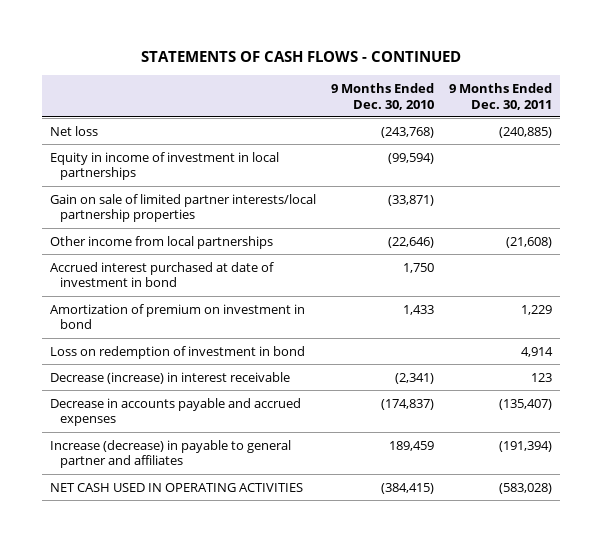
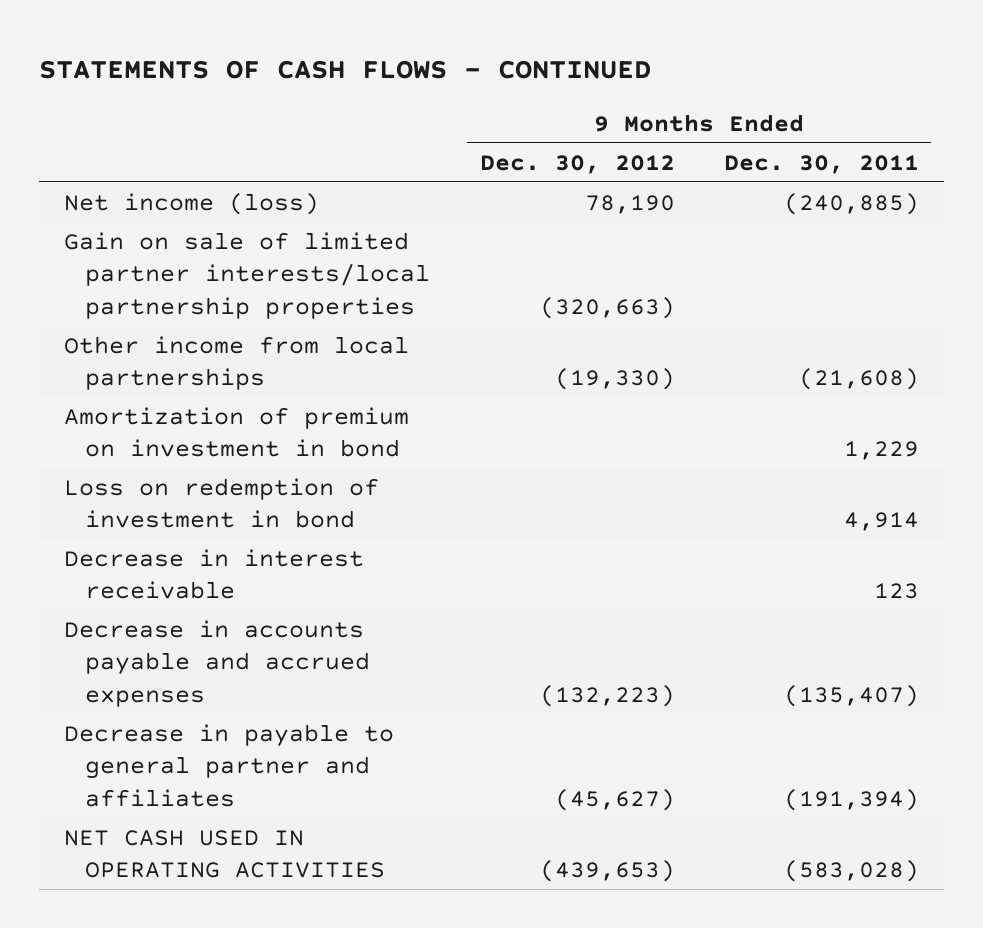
- | 9 Months Ended Dec. 30, 2010 | 9 Months Ended Dec. 30, 2011
+ | 9 Months Ended Dec. 30, 2012 | 9 Months Ended Dec. 30, 2011
- Net loss | (243,768) | (240,885)
- Equity in income of investment in local partnerships | (99,594) |
+ Net income (loss) | 78,190 | (240,885)
- Accrued interest purchased at date of investment in bond | 1,750 |
- Decrease (increase) in interest receivable | (2,341) | 123
+ Decrease in interest receivable | | 123
- Increase (decrease) in payable to general partner and affiliates | 189,459 | (191,394)
+ Decrease in payable to general partner and affiliates | (45,627) | (191,394)

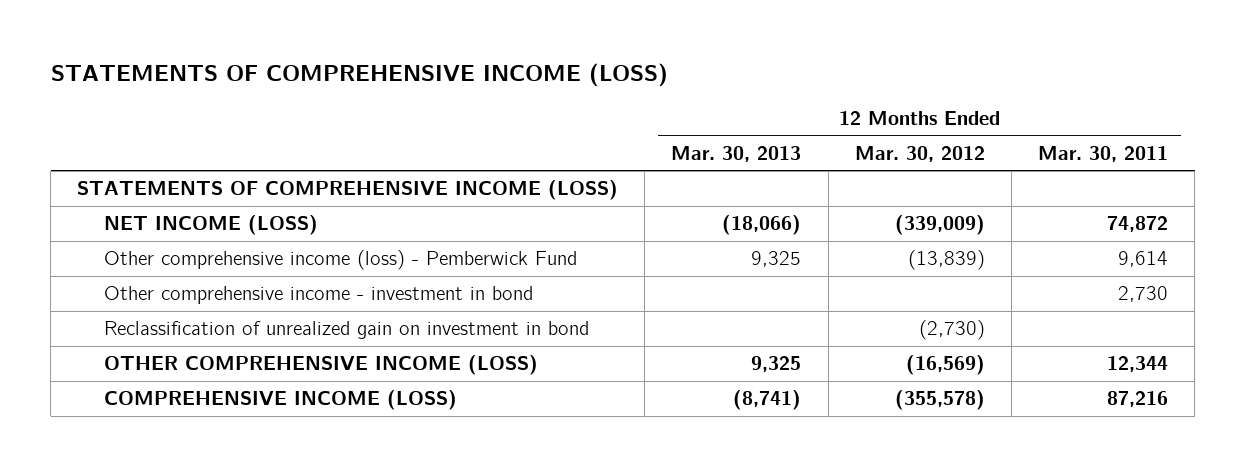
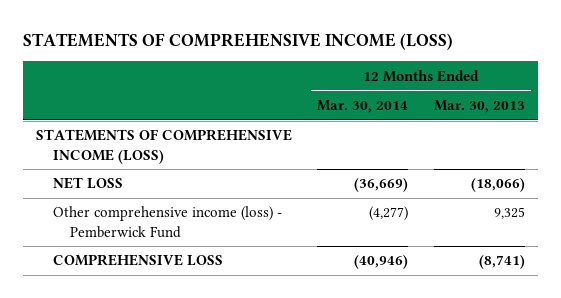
- | 12 Months Ended Mar. 30, 2013 | 12 Months Ended Mar. 30, 2012 | 12 Months Ended Mar. 30, 2011
+ | 12 Months Ended Mar. 30, 2014 | 12 Months Ended Mar. 30, 2013
- NET INCOME (LOSS) | (18,066) | (339,009) | 74,872
+ NET LOSS | (36,669) | (18,066)
- Other comprehensive income - investment in bond | | | 2,730
- Reclassification of unrealized gain on investment in bond | | (2,730) |
- OTHER COMPREHENSIVE INCOME (LOSS) | 9,325 | (16,569) | 12,344
- COMPREHENSIVE INCOME (LOSS) | (8,741) | (355,578) | 87,216
+ COMPREHENSIVE LOSS | (40,946) | (8,741)

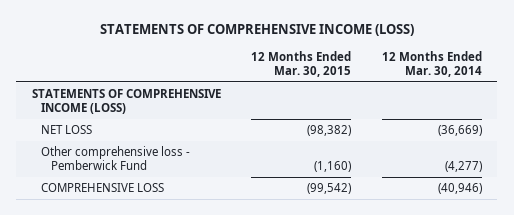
- | 12 Months Ended Mar. 30, 2014 | 12 Months Ended Mar. 30, 2013
+ | 12 Months Ended Mar. 30, 2015 | 12 Months Ended Mar. 30, 2014
- Other comprehensive income (loss) - Pemberwick Fund | (4,277) | 9,325
+ Other comprehensive loss - Pemberwick Fund | (1,160) | (4,277)

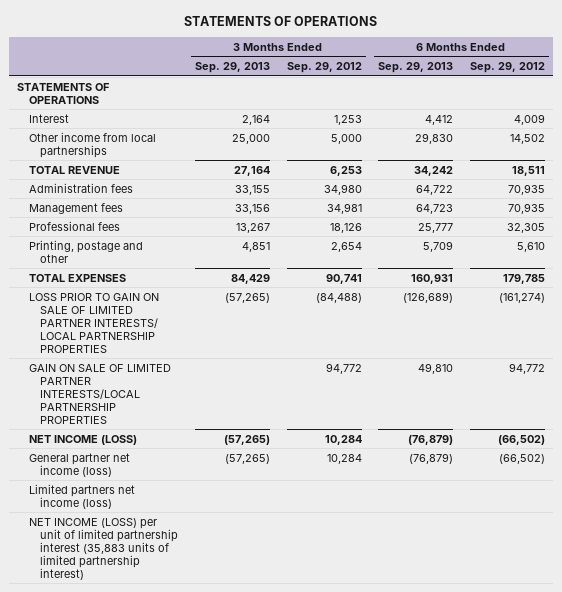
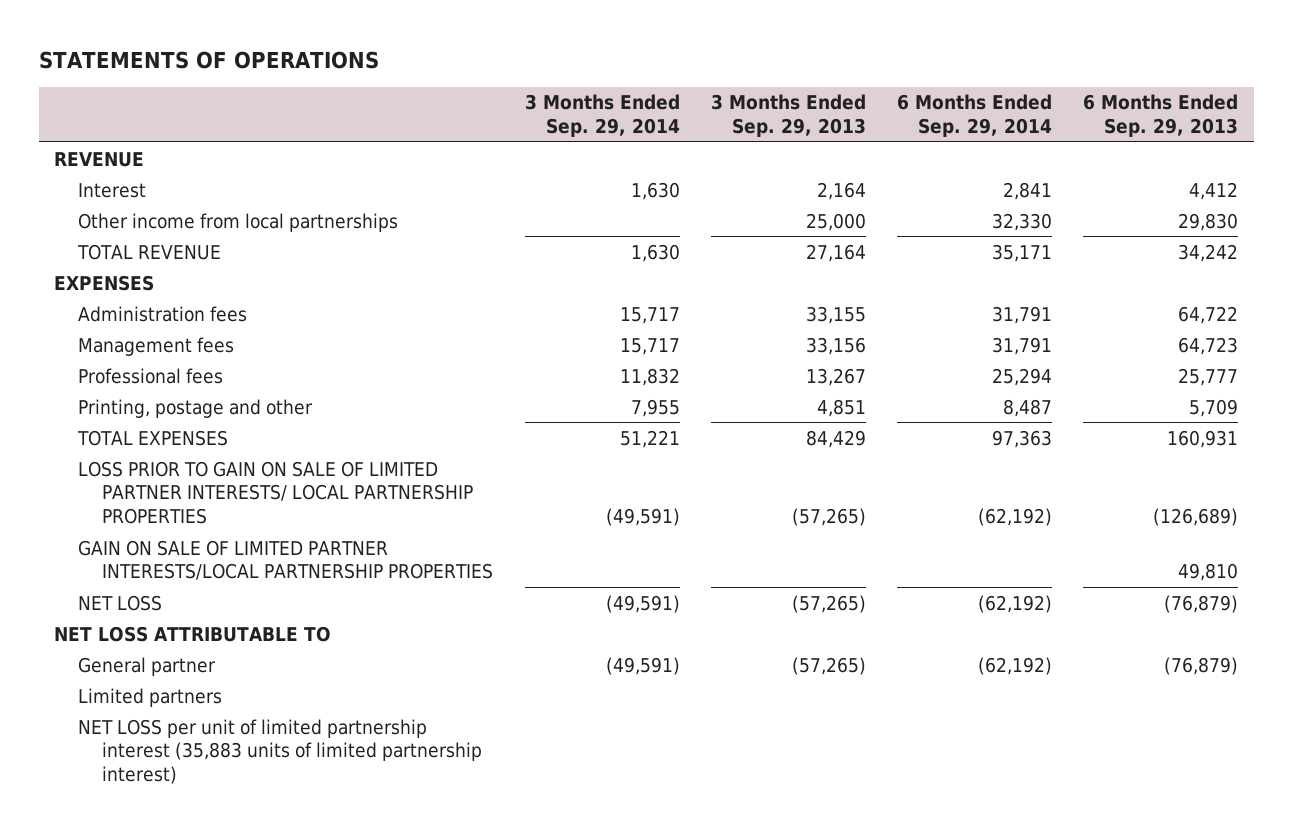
- | 3 Months Ended Sep. 29, 2013 | 3 Months Ended Sep. 29, 2012 | 6 Months Ended Sep. 29, 2013 | 6 Months Ended Sep. 29, 2012
+ | 3 Months Ended Sep. 29, 2014 | 3 Months Ended Sep. 29, 2013 | 6 Months Ended Sep. 29, 2014 | 6 Months Ended Sep. 29, 2013
- STATEMENTS OF OPERATIONS
+ REVENUE
+ EXPENSES
- NET INCOME (LOSS) | (57,265) | 10,284 | (76,879) | (66,502)
- General partner net income (loss) | (57,265) | 10,284 | (76,879) | (66,502)
- Limited partners net income (loss)
- NET INCOME (LOSS) per unit of limited partnership interest (35,883 units of limited partnership interest)
+ NET LOSS | (49,591) | (57,265) | (62,192) | (76,879)
+ NET LOSS ATTRIBUTABLE TO
+ General partner | (49,591) | (57,265) | (62,192) | (76,879)
+ Limited partners
+ NET LOSS per unit of limited partnership interest (35,883 units of limited partnership interest)

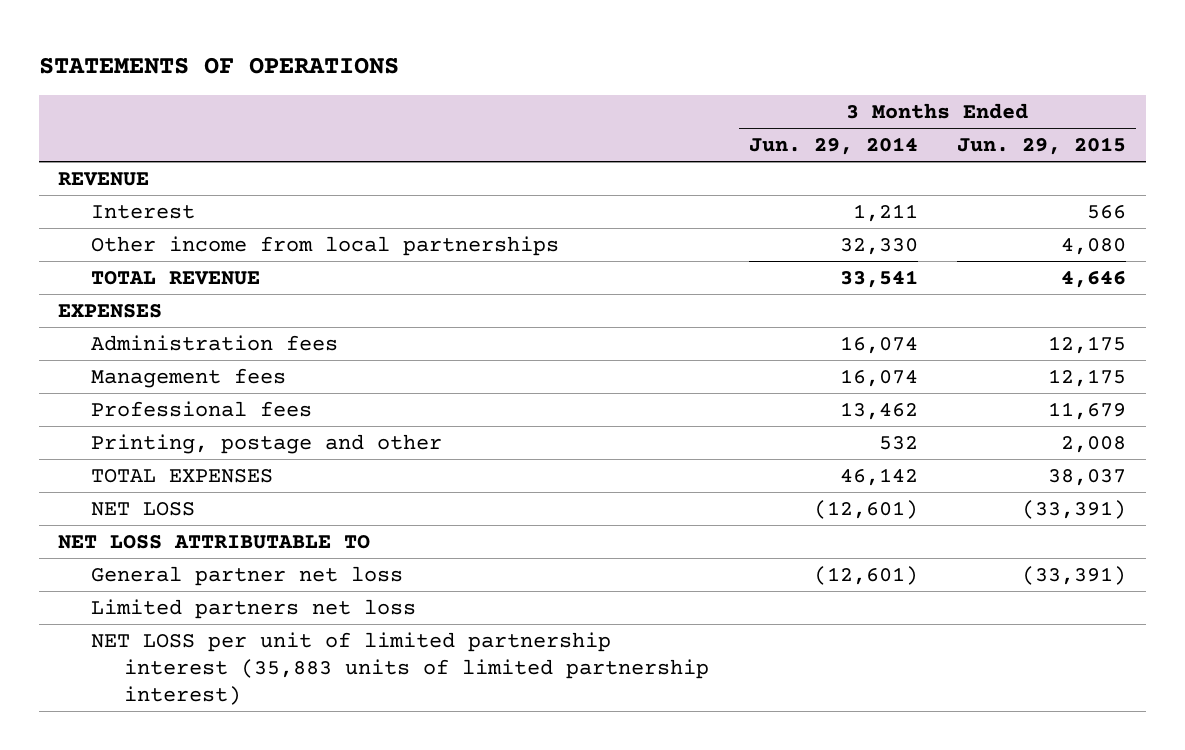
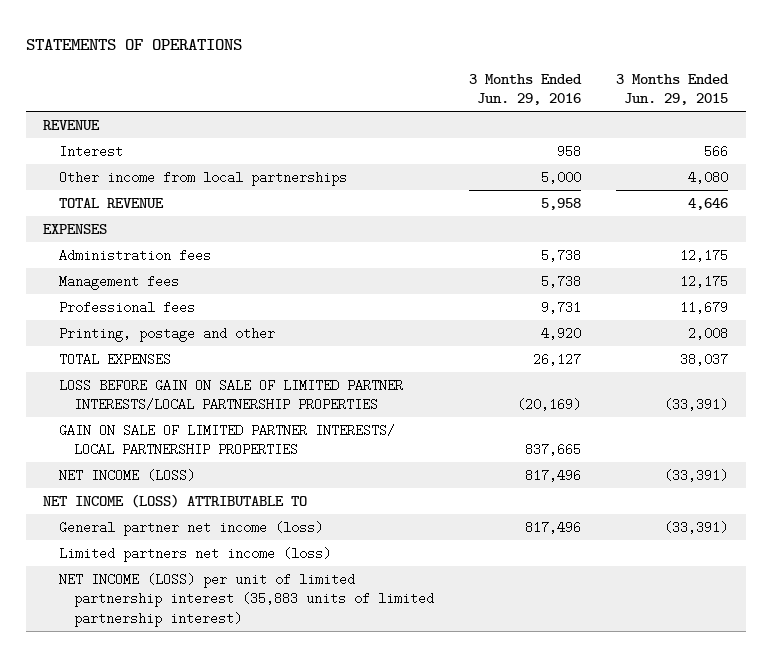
- | 3 Months Ended Jun. 29, 2014 | 3 Months Ended Jun. 29, 2015
+ | 3 Months Ended Jun. 29, 2016 | 3 Months Ended Jun. 29, 2015
- NET LOSS | (12,601) | (33,391)
- NET LOSS ATTRIBUTABLE TO
- General partner net loss | (12,601) | (33,391)
- Limited partners net loss
- NET LOSS per unit of limited partnership interest (35,883 units of limited partnership interest)
+ LOSS BEFORE GAIN ON SALE OF LIMITED PARTNER INTERESTS/LOCAL PARTNERSHIP PROPERTIES | (20,169) | (33,391)
+ GAIN ON SALE OF LIMITED PARTNER INTERESTS/ LOCAL PARTNERSHIP PROPERTIES | 837,665 |
+ NET INCOME (LOSS) | 817,496 | (33,391)
+ NET INCOME (LOSS) ATTRIBUTABLE TO
+ General partner net income (loss) | 817,496 | (33,391)
+ Limited partners net income (loss)
+ NET INCOME (LOSS) per unit of limited partnership interest (35,883 units of limited partnership interest)

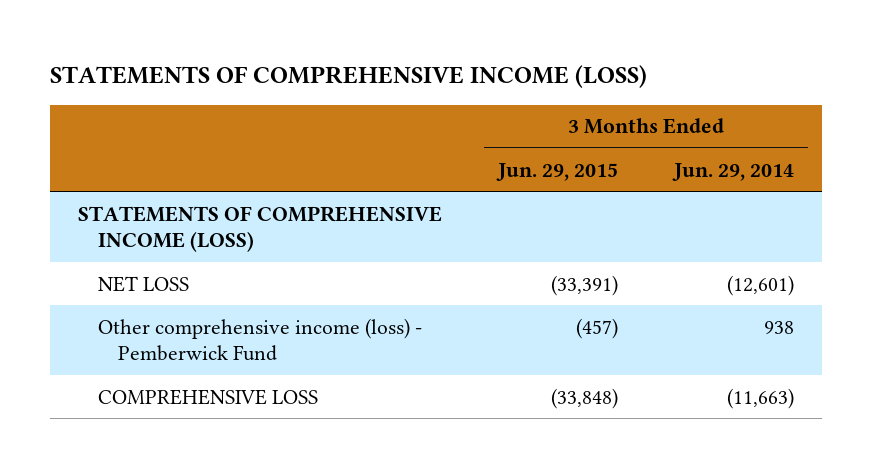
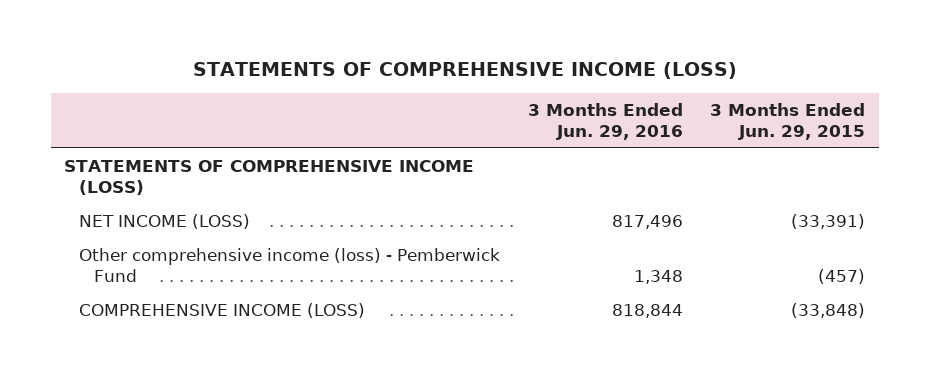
- | 3 Months Ended Jun. 29, 2015 | 3 Months Ended Jun. 29, 2014
+ | 3 Months Ended Jun. 29, 2016 | 3 Months Ended Jun. 29, 2015
- NET LOSS | (33,391) | (12,601)
+ NET INCOME (LOSS) | 817,496 | (33,391)
- COMPREHENSIVE LOSS | (33,848) | (11,663)
+ COMPREHENSIVE INCOME (LOSS) | 818,844 | (33,848)

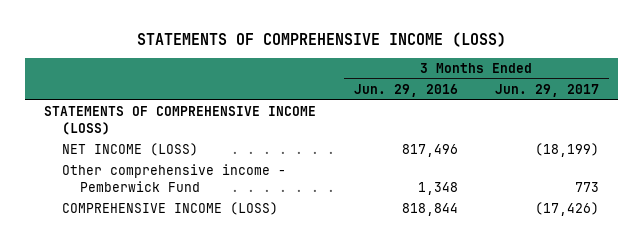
- | 3 Months Ended Jun. 29, 2016 | 3 Months Ended Jun. 29, 2015
+ | 3 Months Ended Jun. 29, 2016 | 3 Months Ended Jun. 29, 2017
- Other comprehensive income (loss) - Pemberwick Fund | 1,348 | (457)
+ Other comprehensive income - Pemberwick Fund | 1,348 | 773

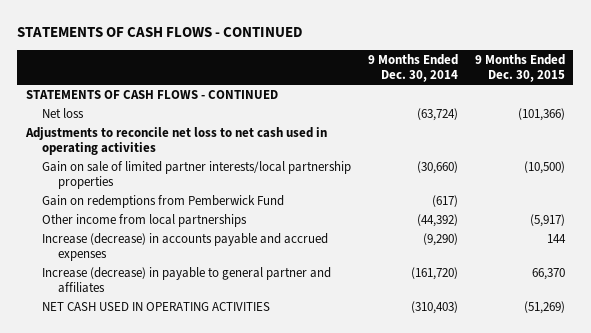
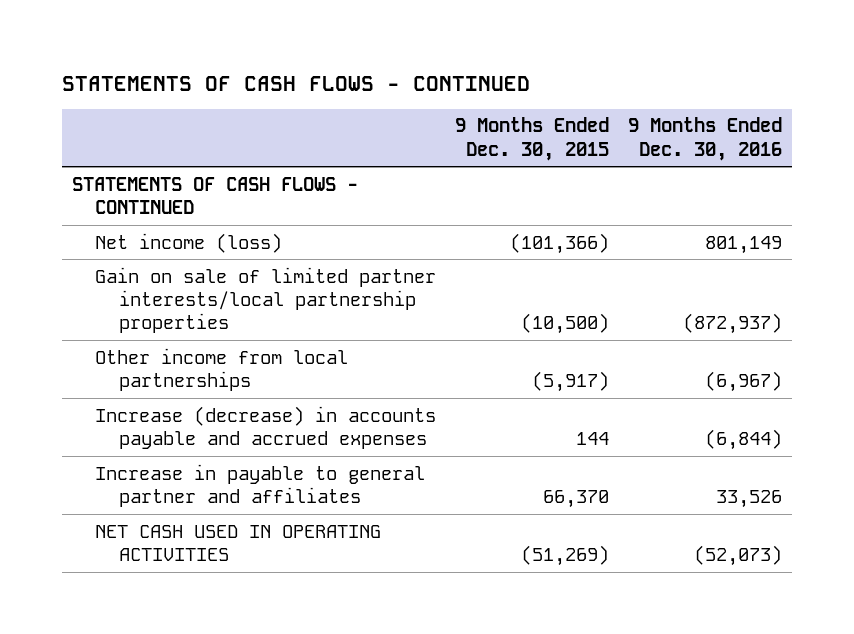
- | 9 Months Ended Dec. 30, 2014 | 9 Months Ended Dec. 30, 2015
+ | 9 Months Ended Dec. 30, 2015 | 9 Months Ended Dec. 30, 2016
- Net loss | (63,724) | (101,366)
- Adjustments to reconcile net loss to net cash used in operating activities
+ Net income (loss) | (101,366) | 801,149
- Gain on redemptions from Pemberwick Fund | (617) |
- Increase (decrease) in payable to general partner and affiliates | (161,720) | 66,370
+ Increase in payable to general partner and affiliates | 66,370 | 33,526

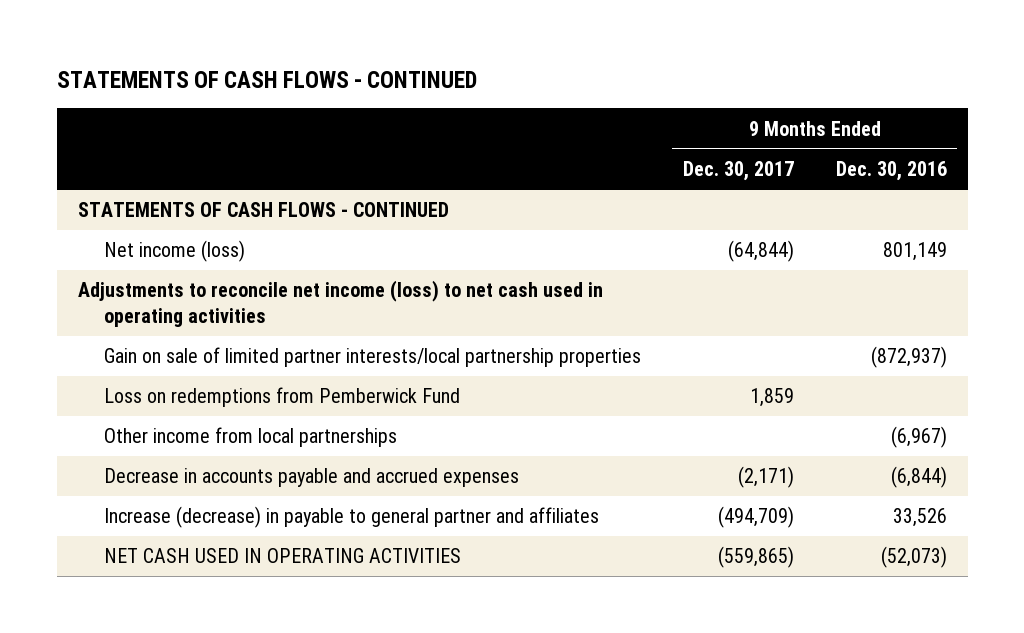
- | 9 Months Ended Dec. 30, 2015 | 9 Months Ended Dec. 30, 2016
+ | 9 Months Ended Dec. 30, 2017 | 9 Months Ended Dec. 30, 2016
+ Adjustments to reconcile net income (loss) to net cash used in operating activities
+ Loss on redemptions from Pemberwick Fund | 1,859 |
- Increase (decrease) in accounts payable and accrued expenses | 144 | (6,844)
- Increase in payable to general partner and affiliates | 66,370 | 33,526
+ Decrease in accounts payable and accrued expenses | (2,171) | (6,844)
+ Increase (decrease) in payable to general partner and affiliates | (494,709) | 33,526

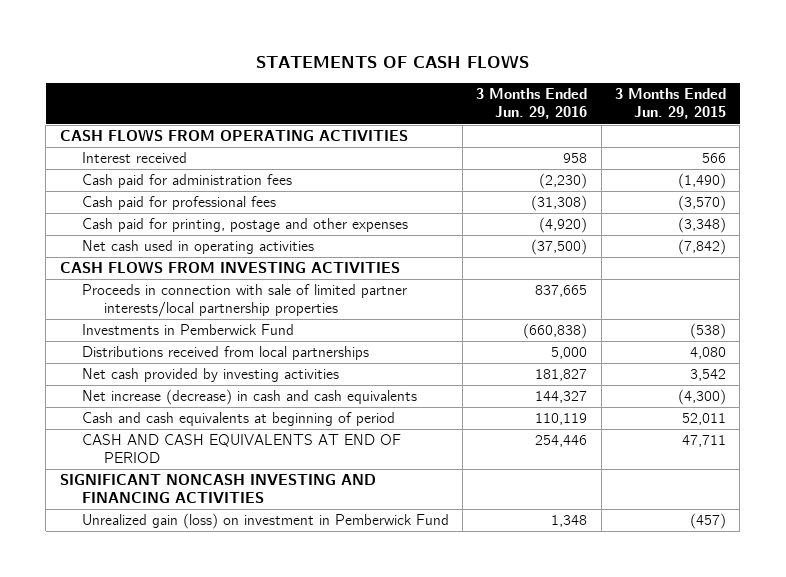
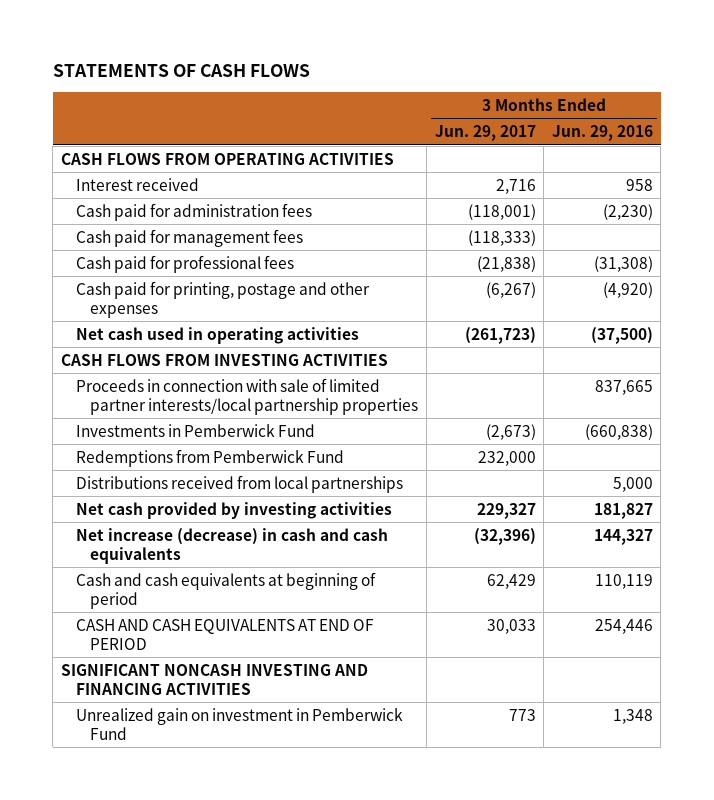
- | 3 Months Ended Jun. 29, 2016 | 3 Months Ended Jun. 29, 2015
+ | 3 Months Ended Jun. 29, 2017 | 3 Months Ended Jun. 29, 2016
+ Cash paid for management fees | (118,333) |
+ Redemptions from Pemberwick Fund | 232,000 |
- Unrealized gain (loss) on investment in Pemberwick Fund | 1,348 | (457)
+ Unrealized gain on investment in Pemberwick Fund | 773 | 1,348

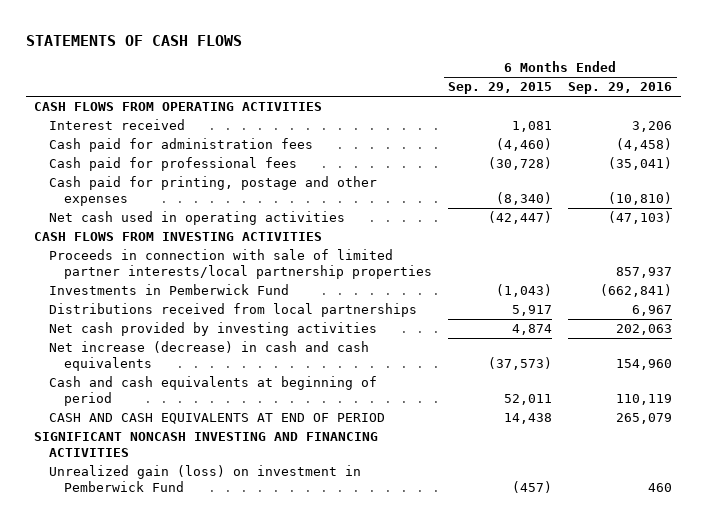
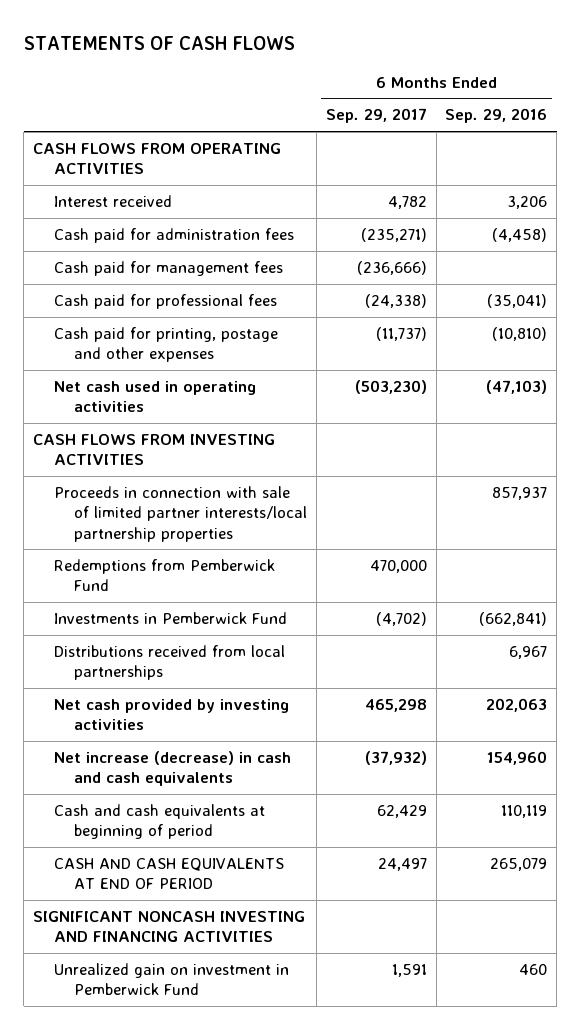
- | 6 Months Ended Sep. 29, 2015 | 6 Months Ended Sep. 29, 2016
+ | 6 Months Ended Sep. 29, 2017 | 6 Months Ended Sep. 29, 2016
+ Cash paid for management fees | (236,666) |
+ Redemptions from Pemberwick Fund | 470,000 |
- Unrealized gain (loss) on investment in Pemberwick Fund | (457) | 460
+ Unrealized gain on investment in Pemberwick Fund | 1,591 | 460

